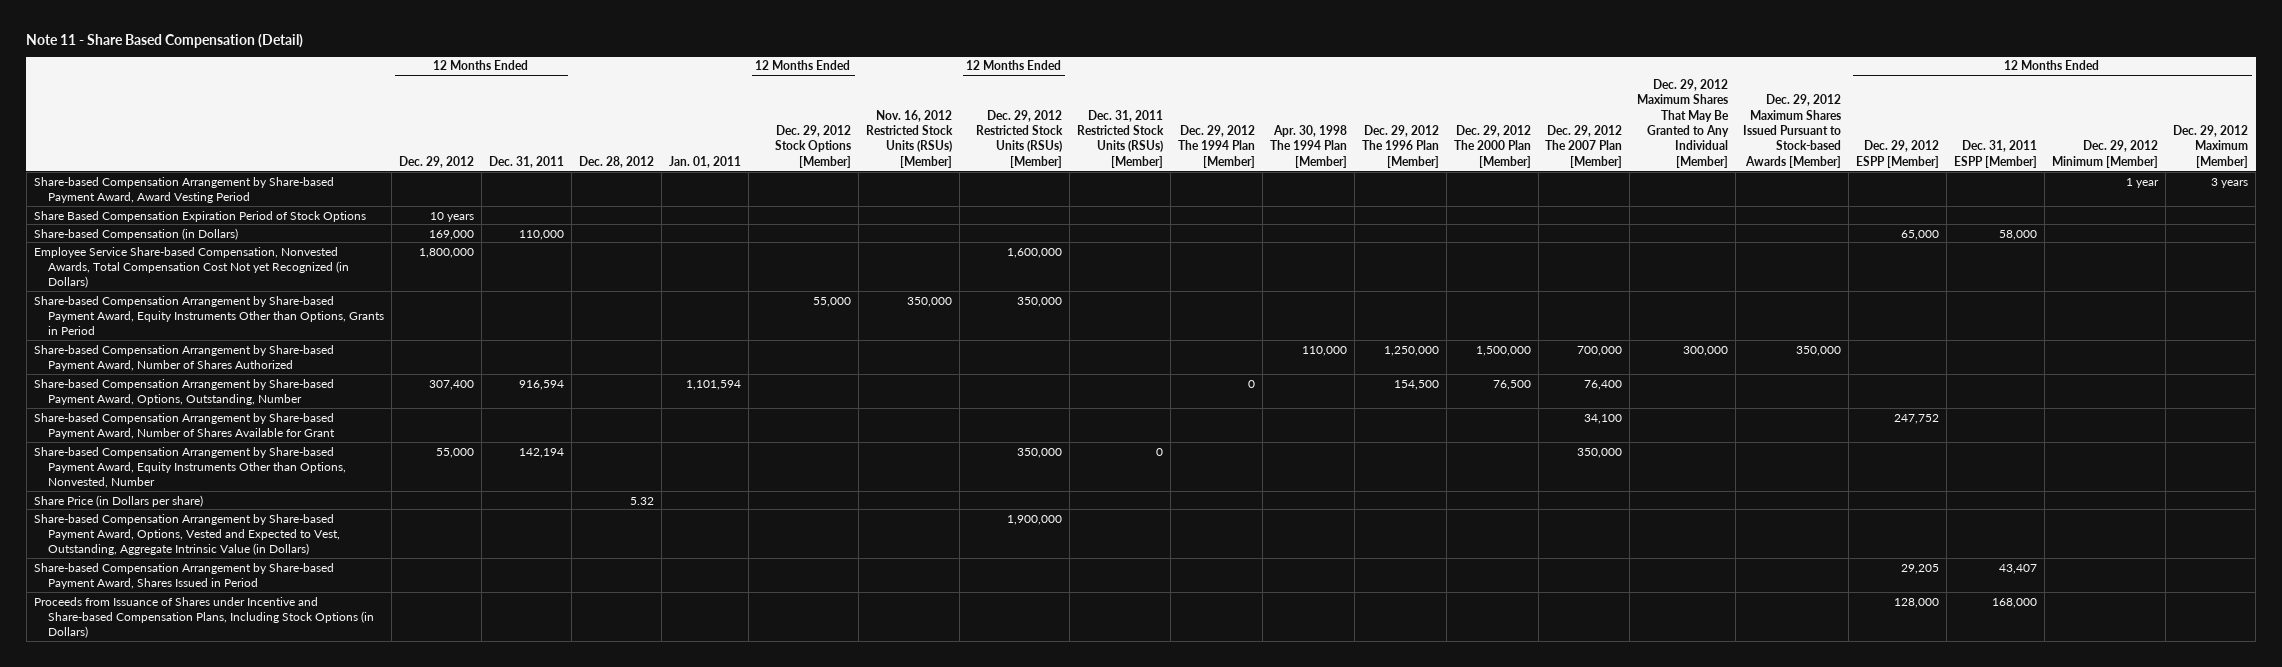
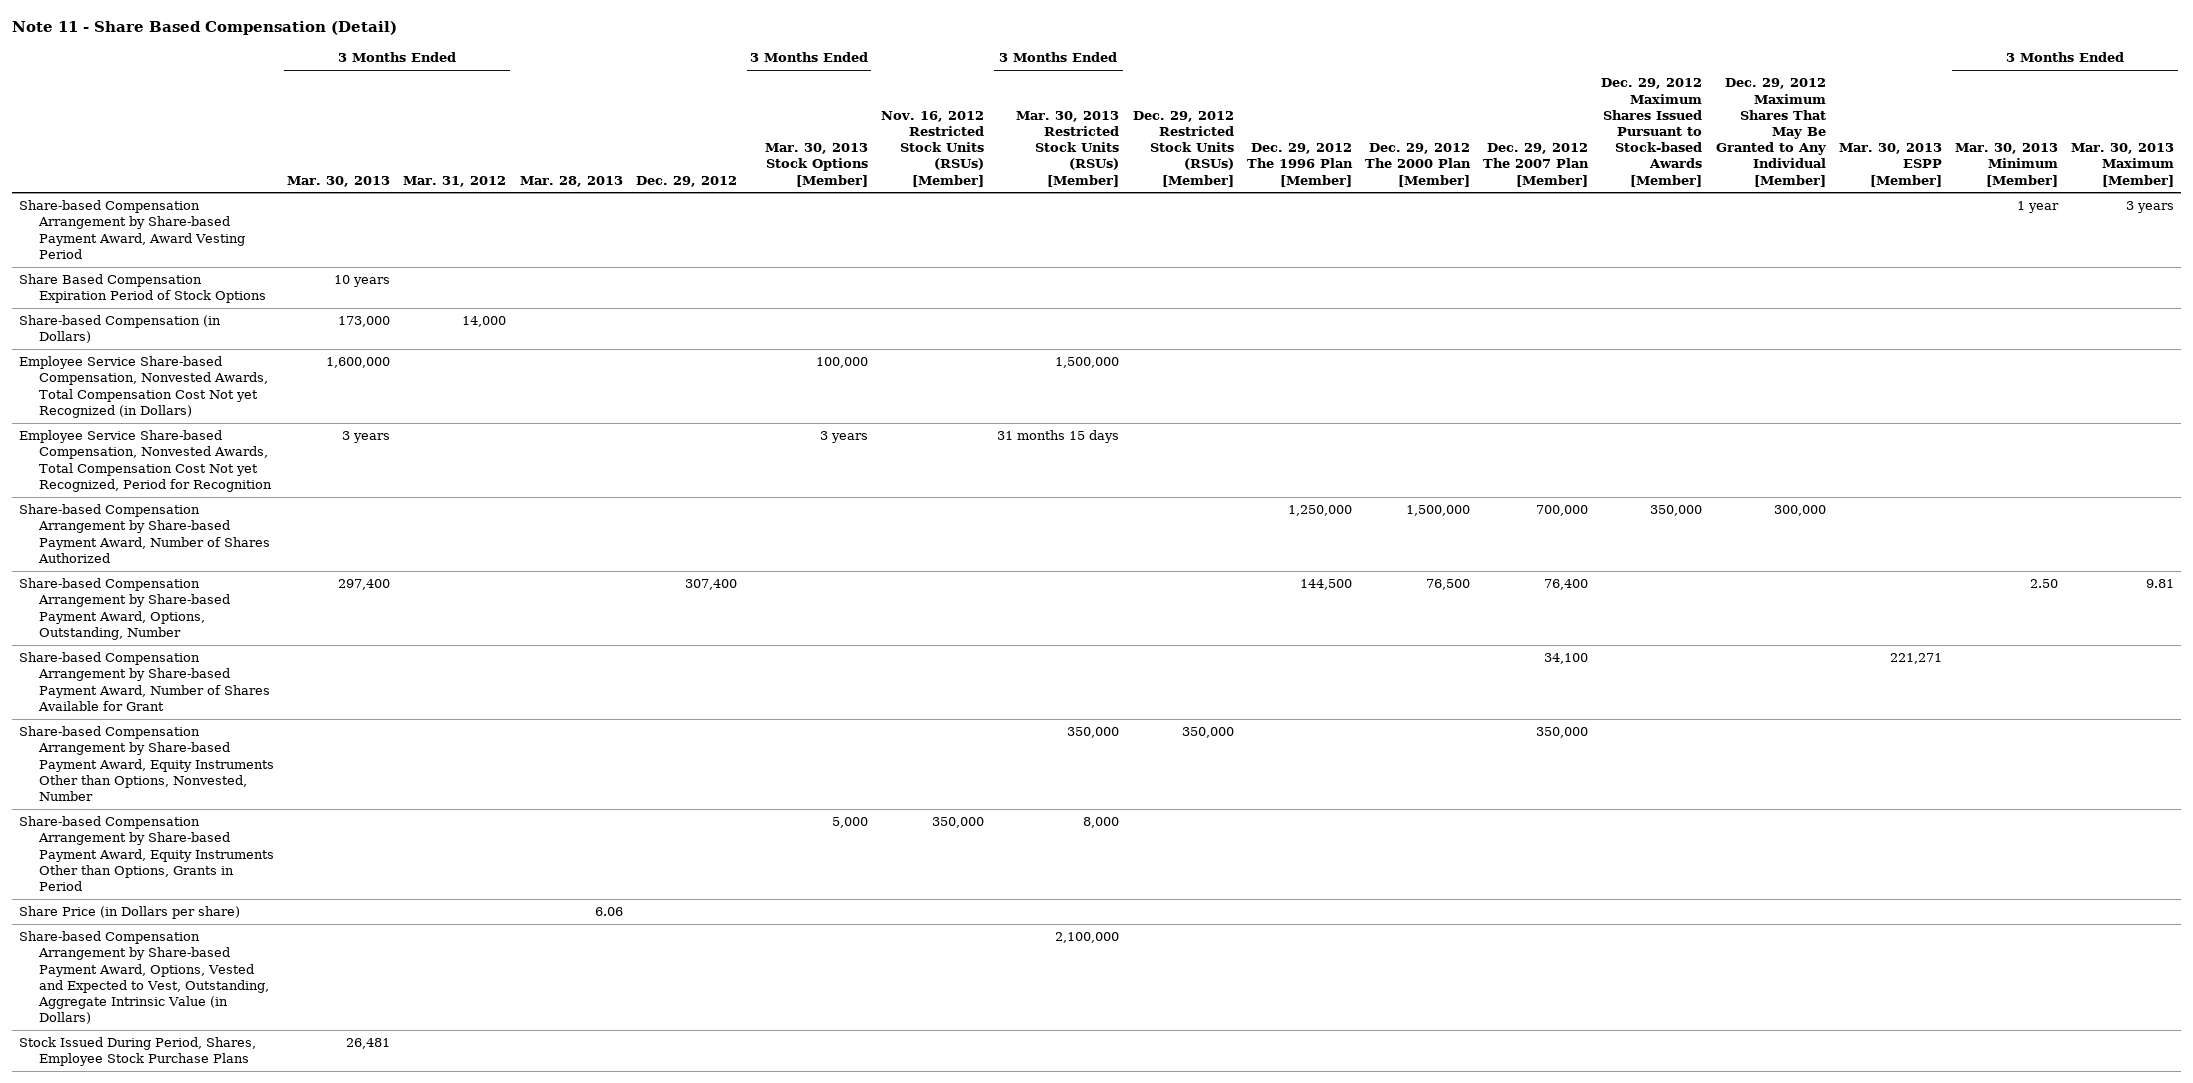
- | 12 Months Ended Dec. 29, 2012 | 12 Months Ended Dec. 31, 2011 | Dec. 28, 2012 | Jan. 01, 2011 | 12 Months Ended Dec. 29, 2012 Stock Options [Member] | Nov. 16, 2012 Restricted Stock Units (RSUs) [Member] | 12 Months Ended Dec. 29, 2012 Restricted Stock Units (RSUs) [Member] | Dec. 31, 2011 Restricted Stock Units (RSUs) [Member] | Dec. 29, 2012 The 1994 Plan [Member] | Apr. 30, 1998 The 1994 Plan [Member] | Dec. 29, 2012 The 1996 Plan [Member] | Dec. 29, 2012 The 2000 Plan [Member] | Dec. 29, 2012 The 2007 Plan [Member] | Dec. 29, 2012 Maximum Shares That May Be Granted to Any Individual [Member] | Dec. 29, 2012 Maximum Shares Issued Pursuant to Stock-based Awards [Member] | 12 Months Ended Dec. 29, 2012 ESPP [Member] | 12 Months Ended Dec. 31, 2011 ESPP [Member] | 12 Months Ended Dec. 29, 2012 Minimum [Member] | 12 Months Ended Dec. 29, 2012 Maximum [Member]
+ | 3 Months Ended Mar. 30, 2013 | 3 Months Ended Mar. 31, 2012 | Mar. 28, 2013 | Dec. 29, 2012 | 3 Months Ended Mar. 30, 2013 Stock Options [Member] | Nov. 16, 2012 Restricted Stock Units (RSUs) [Member] | 3 Months Ended Mar. 30, 2013 Restricted Stock Units (RSUs) [Member] | Dec. 29, 2012 Restricted Stock Units (RSUs) [Member] | Dec. 29, 2012 The 1996 Plan [Member] | Dec. 29, 2012 The 2000 Plan [Member] | Dec. 29, 2012 The 2007 Plan [Member] | Dec. 29, 2012 Maximum Shares Issued Pursuant to Stock-based Awards [Member] | Dec. 29, 2012 Maximum Shares That May Be Granted to Any Individual [Member] | Mar. 30, 2013 ESPP [Member] | 3 Months Ended Mar. 30, 2013 Minimum [Member] | 3 Months Ended Mar. 30, 2013 Maximum [Member]
+ Employee Service Share-based Compensation, Nonvested Awards, Total Compensation Cost Not yet Recognized, Period for Recognition | 3 years | | | | 3 years | | 31 months 15 days | | | | | | | | |
- Share-based Compensation Arrangement by Share-based Payment Award, Options, Outstanding, Number | 307,400 | 916,594 | | 1,101,594 | | | | | 0 | | 154,500 | 76,500 | 76,400 | | | | | |
+ Share-based Compensation Arrangement by Share-based Payment Award, Options, Outstanding, Number | 297,400 | | | 307,400 | | | | | 144,500 | 76,500 | 76,400 | | | | 2.50 | 9.81
moved down: Share-based Compensation Arrangement by Share-based Payment Award, Equity Instruments Other than Options, Grants in Period | | | | | 5,000 | 350,000 | 8,000 | | | | | | | | |
- Share-based Compensation Arrangement by Share-based Payment Award, Shares Issued in Period | | | | | | | | | | | | | | | | 29,205 | 43,407 | |
- Proceeds from Issuance of Shares under Incentive and Share-based Compensation Plans, Including Stock Options (in Dollars) | | | | | | | | | | | | | | | | 128,000 | 168,000 | |
+ Stock Issued During Period, Shares, Employee Stock Purchase Plans | 26,481 | | | | | | | | | | | | | | |

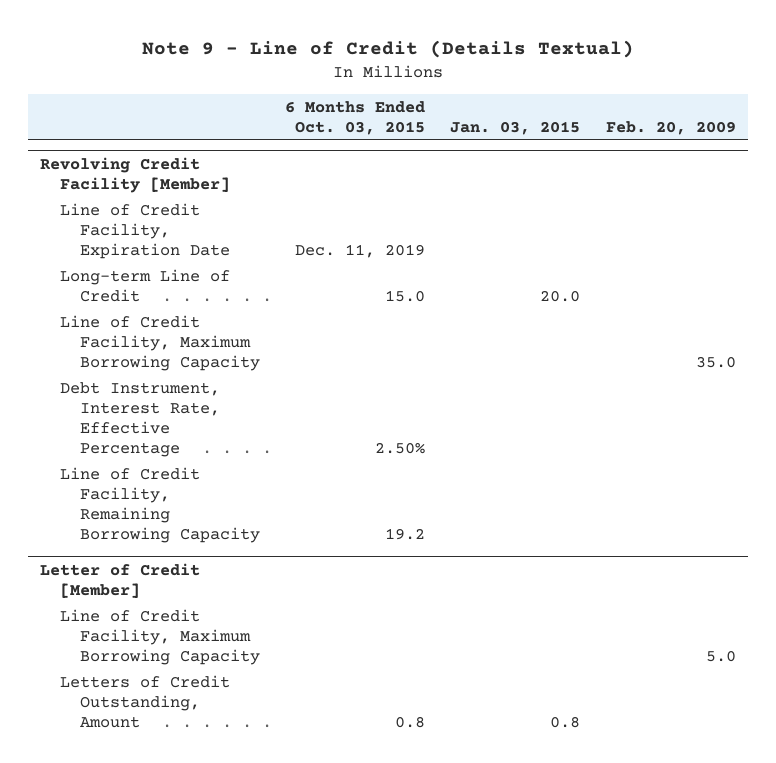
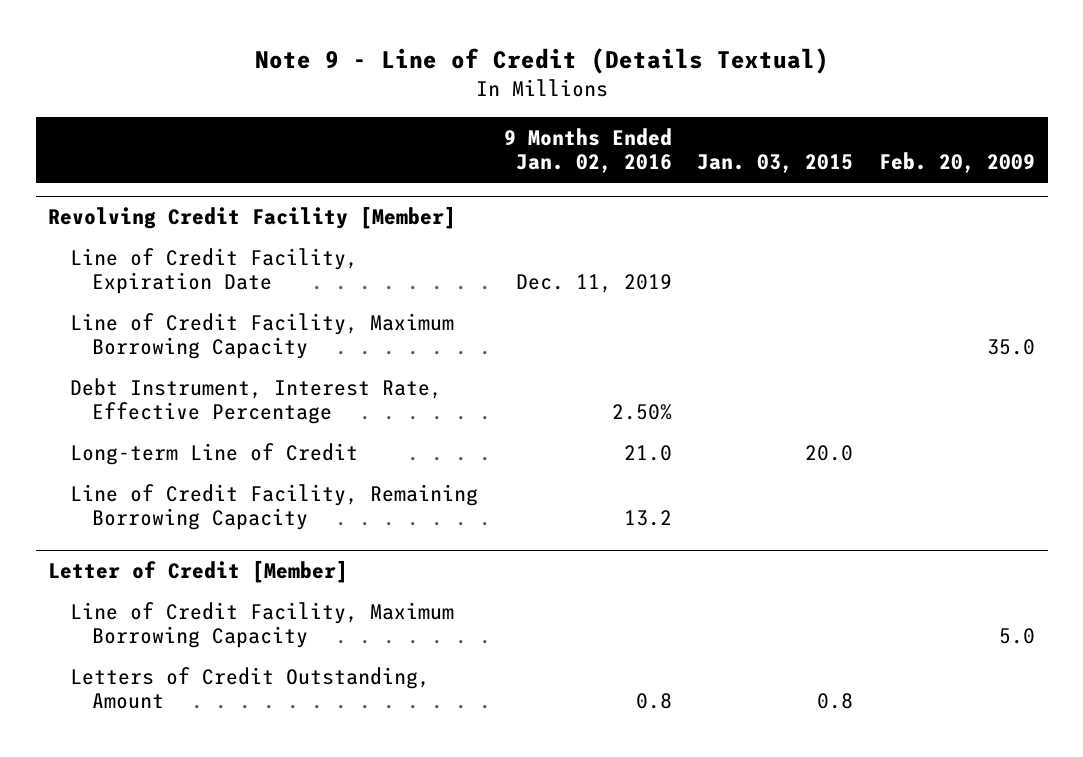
- | 6 Months Ended Oct. 03, 2015 | Jan. 03, 2015 | Feb. 20, 2009
+ | 9 Months Ended Jan. 02, 2016 | Jan. 03, 2015 | Feb. 20, 2009
@ Revolving Credit Facility [Member]
moved down: Long-term Line of Credit | 21.0 | 20.0 |

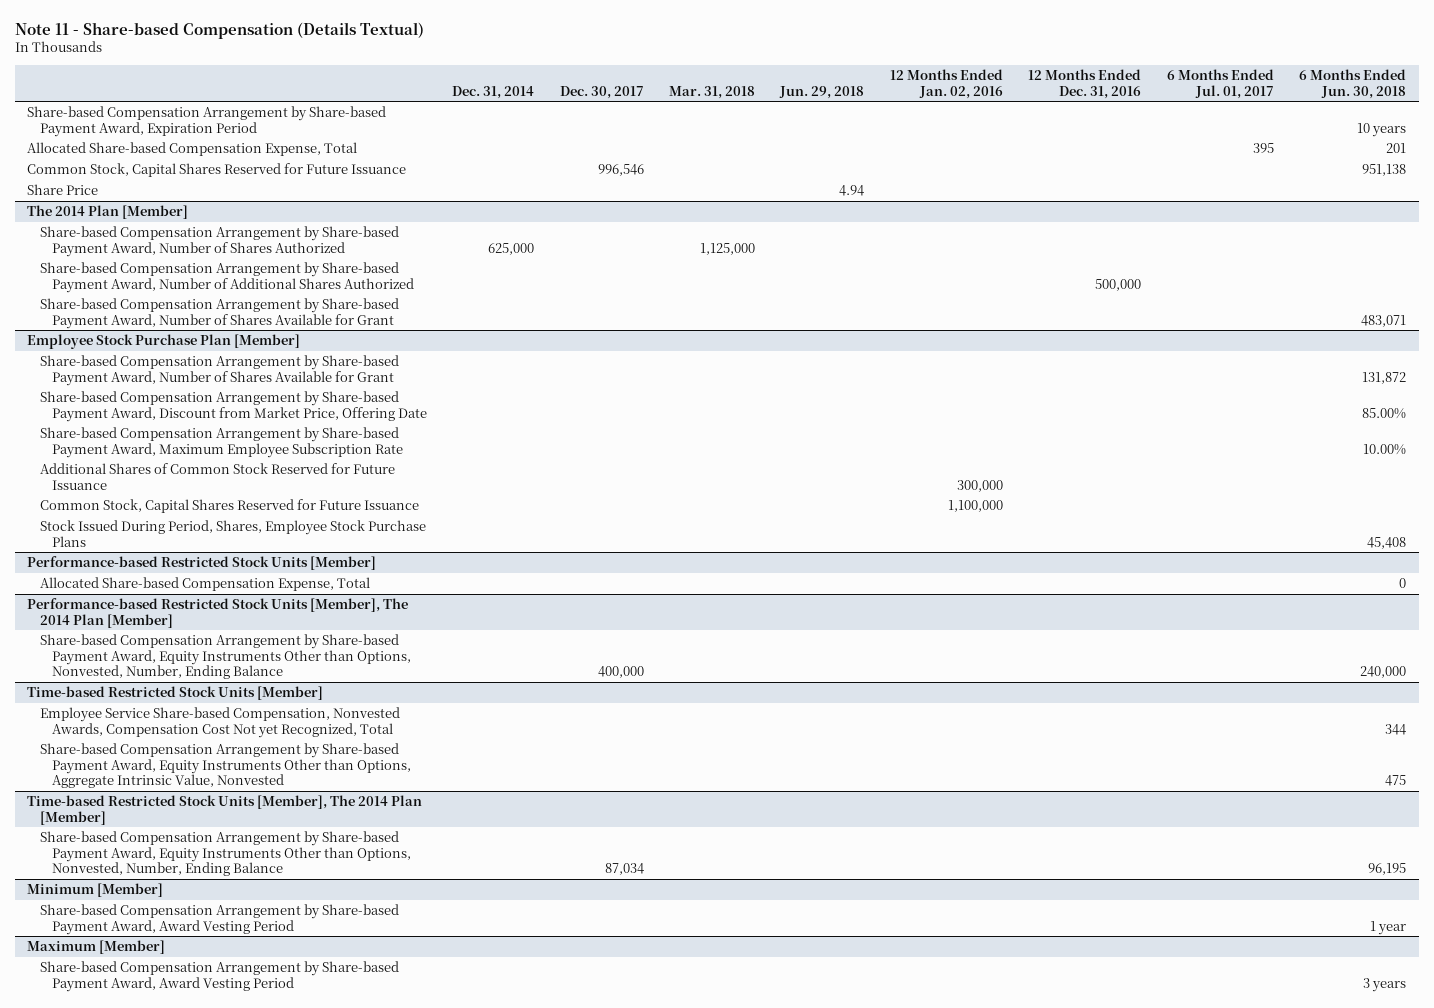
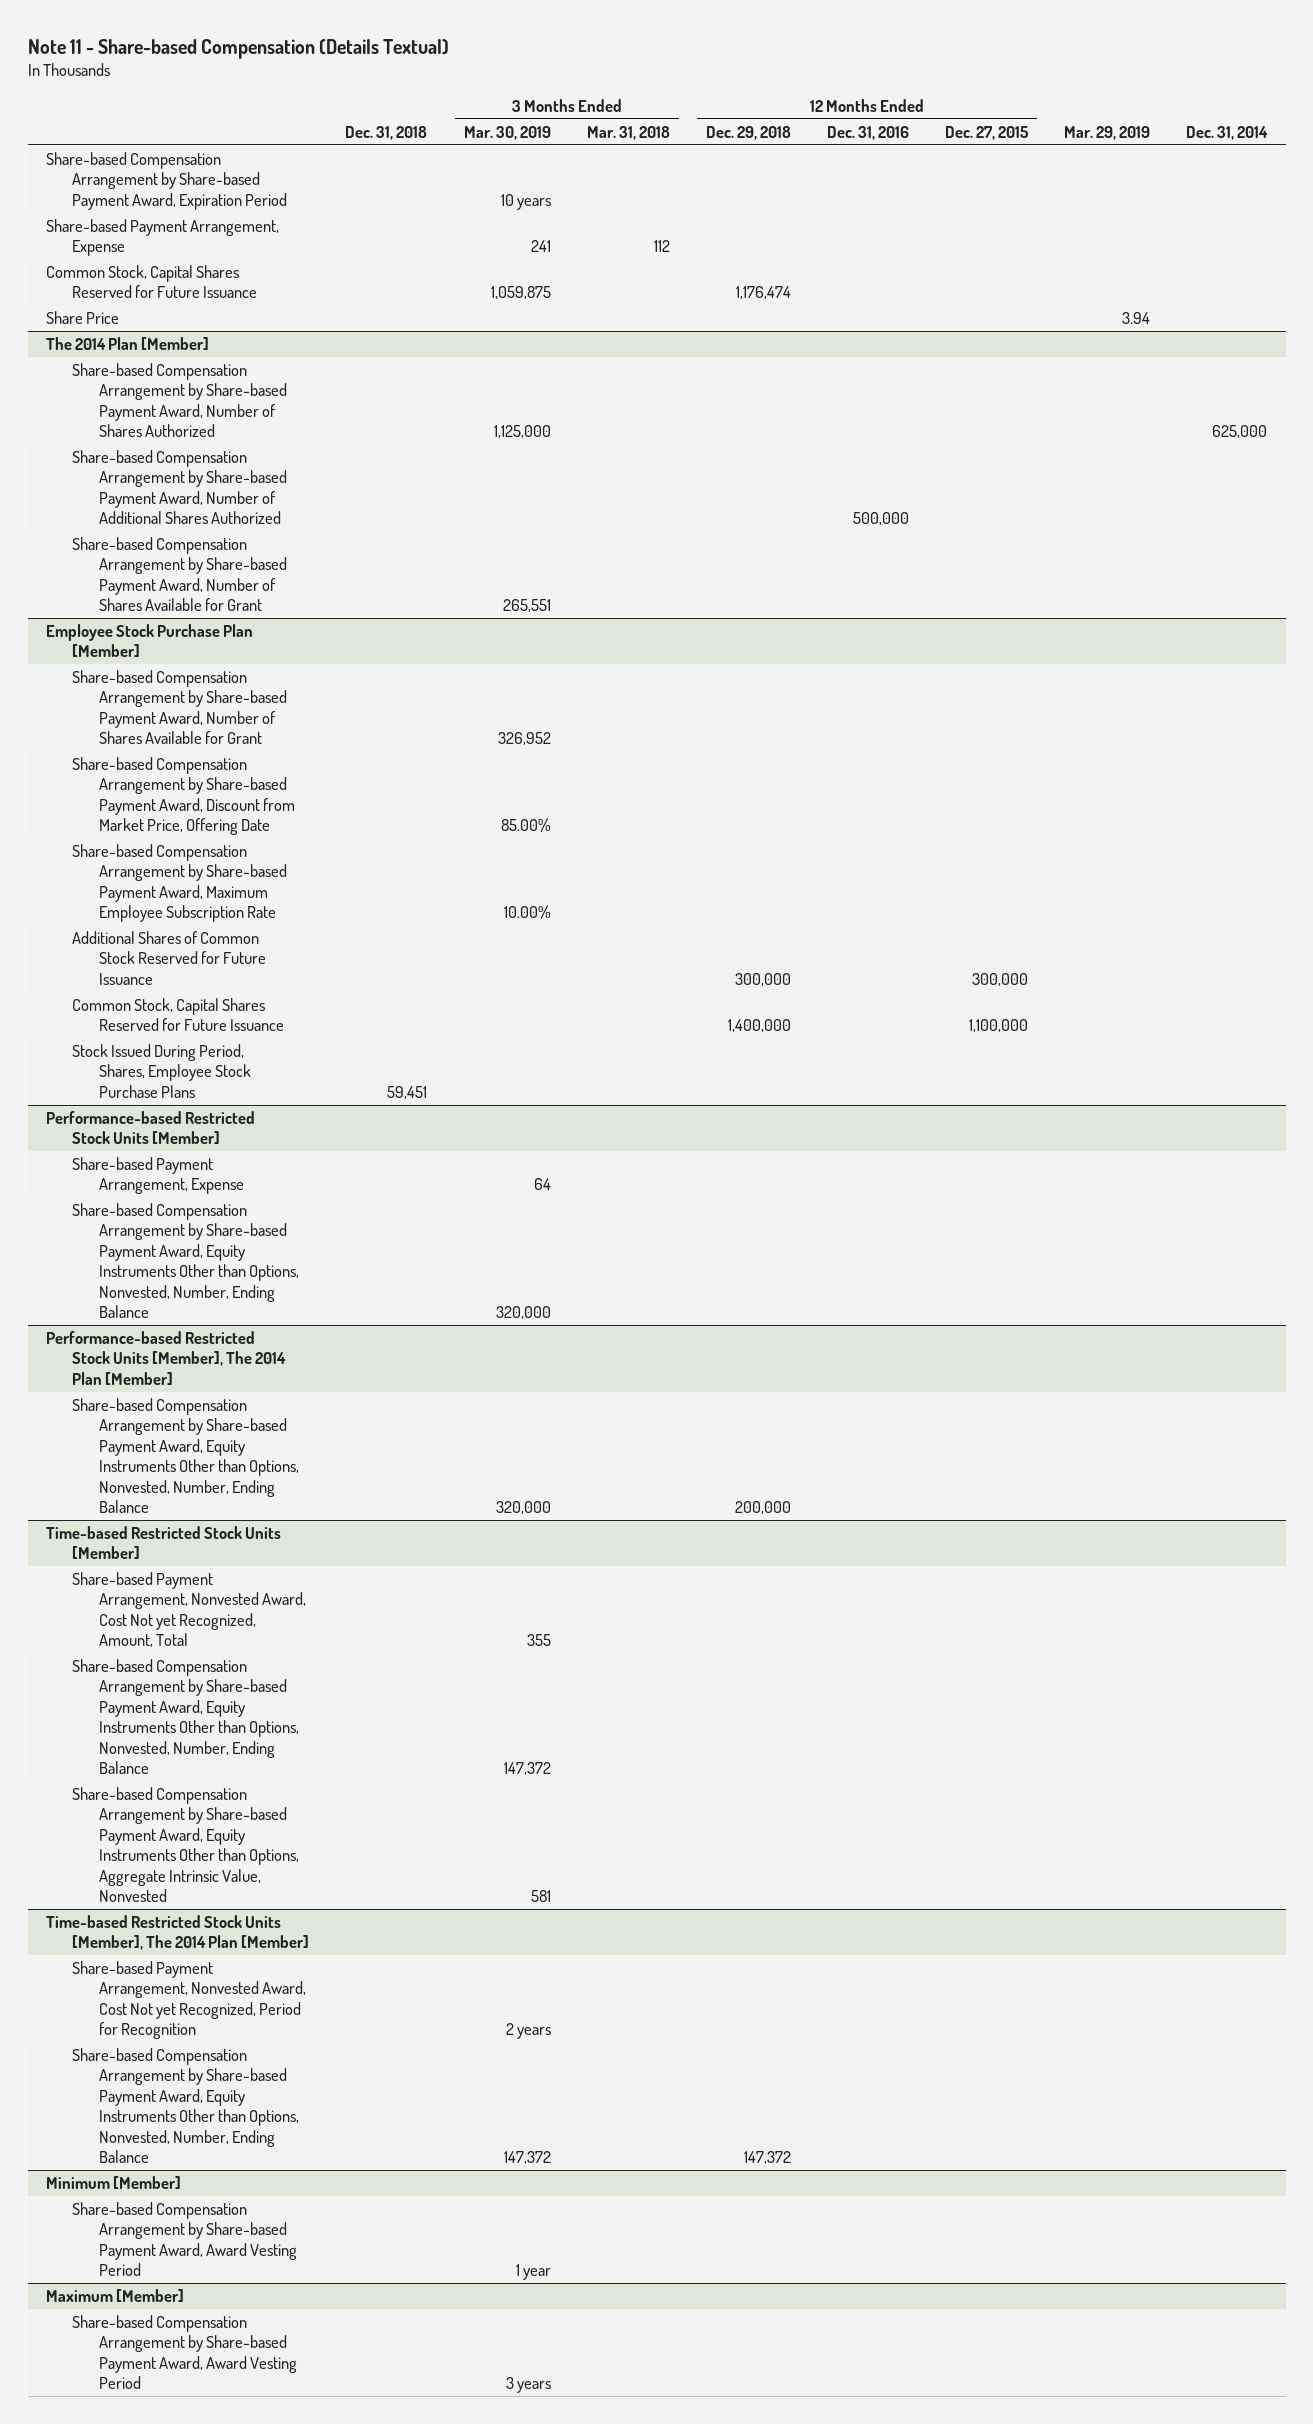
- | Dec. 31, 2014 | Dec. 30, 2017 | Mar. 31, 2018 | Jun. 29, 2018 | 12 Months Ended Jan. 02, 2016 | 12 Months Ended Dec. 31, 2016 | 6 Months Ended Jul. 01, 2017 | 6 Months Ended Jun. 30, 2018
+ | Dec. 31, 2018 | 3 Months Ended Mar. 30, 2019 | 3 Months Ended Mar. 31, 2018 | 12 Months Ended Dec. 29, 2018 | 12 Months Ended Dec. 31, 2016 | 12 Months Ended Dec. 27, 2015 | Mar. 29, 2019 | Dec. 31, 2014
- Allocated Share-based Compensation Expense, Total | | | | | | | 395 | 201
+ Share-based Payment Arrangement, Expense | | 241 | 112 | | | | |
@ Performance-based Restricted Stock Units [Member]
- Allocated Share-based Compensation Expense, Total | | | | | | | | 0
+ Share-based Payment Arrangement, Expense | | 64 | | | | | |
+ Share-based Compensation Arrangement by Share-based Payment Award, Equity Instruments Other than Options, Nonvested, Number, Ending Balance | | 320,000 | | | | | |
@ Time-based Restricted Stock Units [Member]
- Employee Service Share-based Compensation, Nonvested Awards, Compensation Cost Not yet Recognized, Total | | | | | | | | 344
+ Share-based Payment Arrangement, Nonvested Award, Cost Not yet Recognized, Amount, Total | | 355 | | | | | |
+ Share-based Compensation Arrangement by Share-based Payment Award, Equity Instruments Other than Options, Nonvested, Number, Ending Balance | | 147,372 | | | | | |
@ Time-based Restricted Stock Units [Member], The 2014 Plan [Member]
+ Share-based Payment Arrangement, Nonvested Award, Cost Not yet Recognized, Period for Recognition | | 2 years | | | | | |

